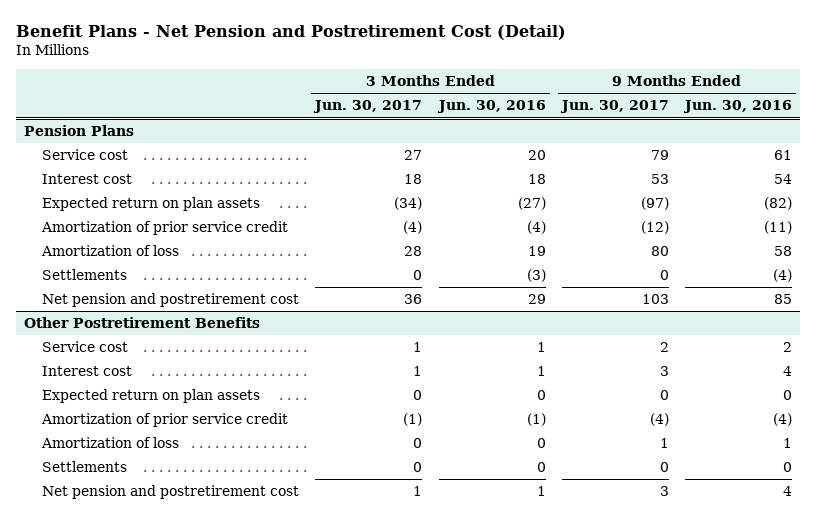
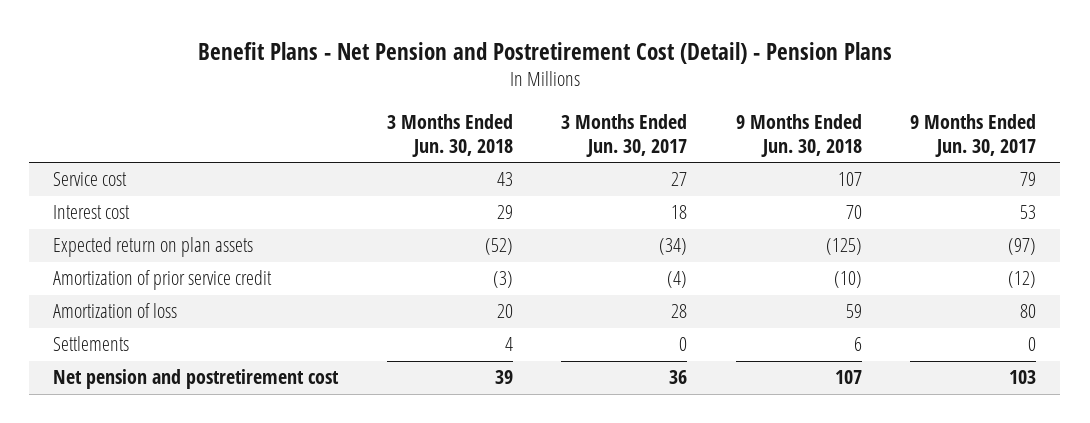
- Benefit Plans - Net Pension and Postretirement Cost (Detail)
+ Benefit Plans - Net Pension and Postretirement Cost (Detail) - Pension Plans
- | 3 Months Ended Jun. 30, 2017 | 3 Months Ended Jun. 30, 2016 | 9 Months Ended Jun. 30, 2017 | 9 Months Ended Jun. 30, 2016
+ | 3 Months Ended Jun. 30, 2018 | 3 Months Ended Jun. 30, 2017 | 9 Months Ended Jun. 30, 2018 | 9 Months Ended Jun. 30, 2017
- Pension Plans
- Other Postretirement Benefits
- Service cost | 1 | 1 | 2 | 2
- Interest cost | 1 | 1 | 3 | 4
- Expected return on plan assets | 0 | 0 | 0 | 0
- Amortization of prior service credit | (1) | (1) | (4) | (4)
- Amortization of loss | 0 | 0 | 1 | 1
- Settlements | 0 | 0 | 0 | 0
- Net pension and postretirement cost | 1 | 1 | 3 | 4

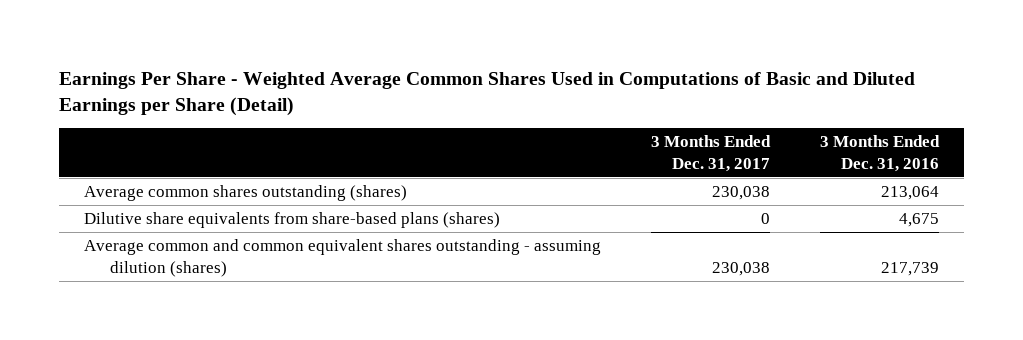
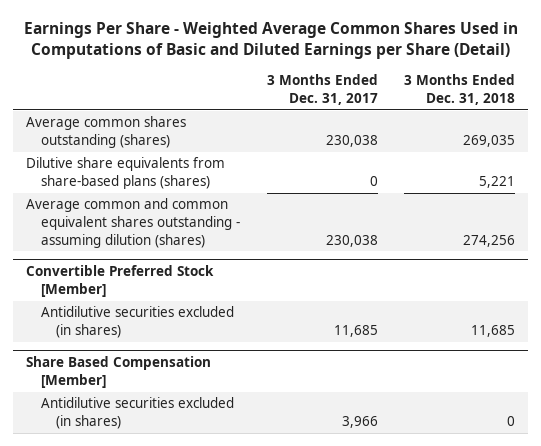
- | 3 Months Ended Dec. 31, 2017 | 3 Months Ended Dec. 31, 2016
+ | 3 Months Ended Dec. 31, 2017 | 3 Months Ended Dec. 31, 2018
+ Convertible Preferred Stock [Member]
+ Antidilutive securities excluded (in shares) | 11,685 | 11,685
+ Share Based Compensation [Member]
+ Antidilutive securities excluded (in shares) | 3,966 | 0

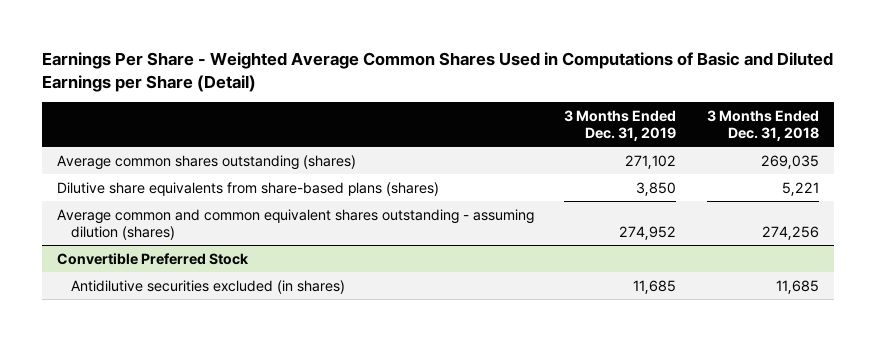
- | 3 Months Ended Dec. 31, 2017 | 3 Months Ended Dec. 31, 2018
+ | 3 Months Ended Dec. 31, 2019 | 3 Months Ended Dec. 31, 2018
- Convertible Preferred Stock [Member]
+ Convertible Preferred Stock
- Share Based Compensation [Member]
- Antidilutive securities excluded (in shares) | 3,966 | 0

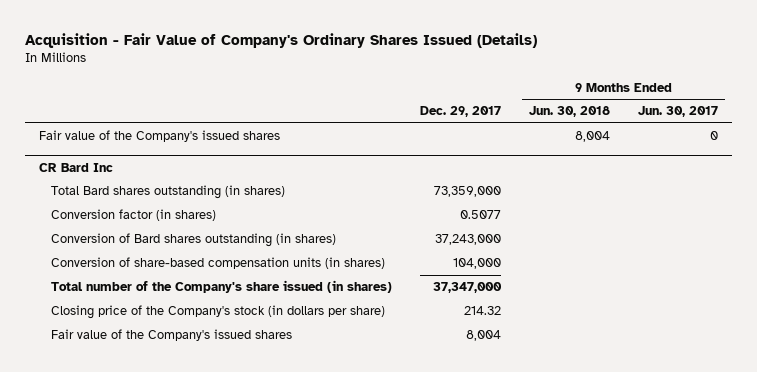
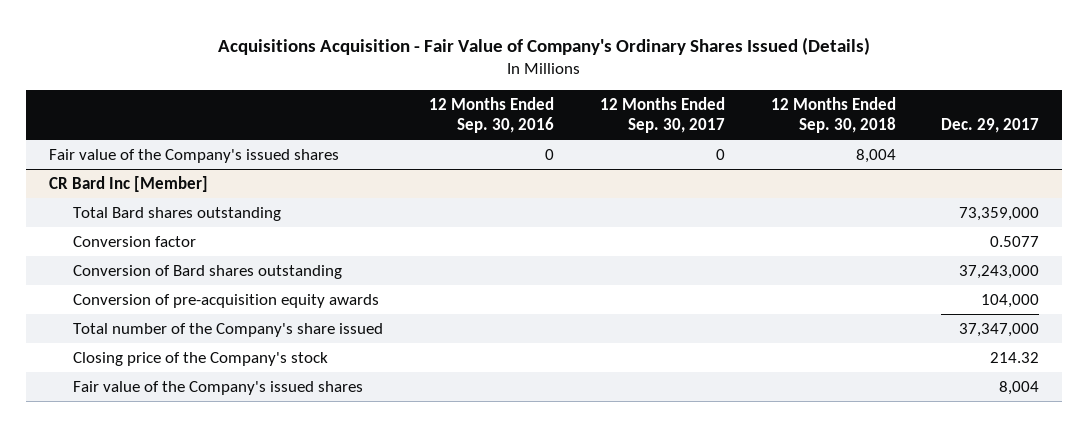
- Acquisition - Fair Value of Company's Ordinary Shares Issued (Details)
+ Acquisitions Acquisition - Fair Value of Company's Ordinary Shares Issued (Details)
- | Dec. 29, 2017 | 9 Months Ended Jun. 30, 2018 | 9 Months Ended Jun. 30, 2017
+ | 12 Months Ended Sep. 30, 2016 | 12 Months Ended Sep. 30, 2017 | 12 Months Ended Sep. 30, 2018 | Dec. 29, 2017
- CR Bard Inc
- Total Bard shares outstanding (in shares) | 73,359,000 | |
- Conversion factor (in shares) | 0.5077 | |
- Conversion of Bard shares outstanding (in shares) | 37,243,000 | |
- Conversion of share-based compensation units (in shares) | 104,000 | |
- Total number of the Company's share issued (in shares) | 37,347,000 | |
- Closing price of the Company's stock (in dollars per share) | 214.32 | |
+ CR Bard Inc [Member]
+ Total Bard shares outstanding | | | | 73,359,000
+ Conversion factor | | | | 0.5077
+ Conversion of Bard shares outstanding | | | | 37,243,000
+ Conversion of pre-acquisition equity awards | | | | 104,000
+ Total number of the Company's share issued | | | | 37,347,000
+ Closing price of the Company's stock | | | | 214.32

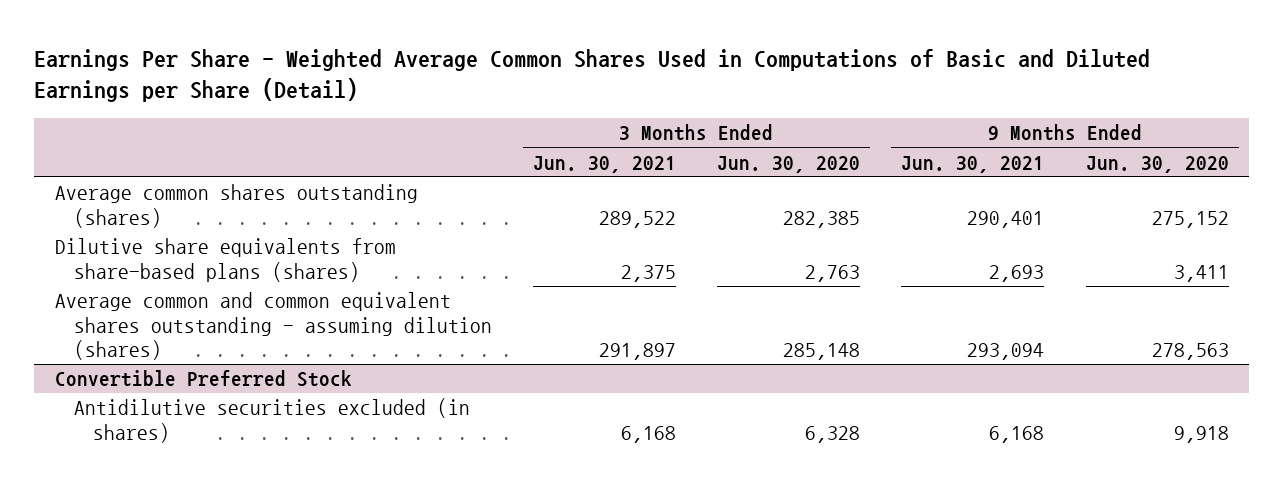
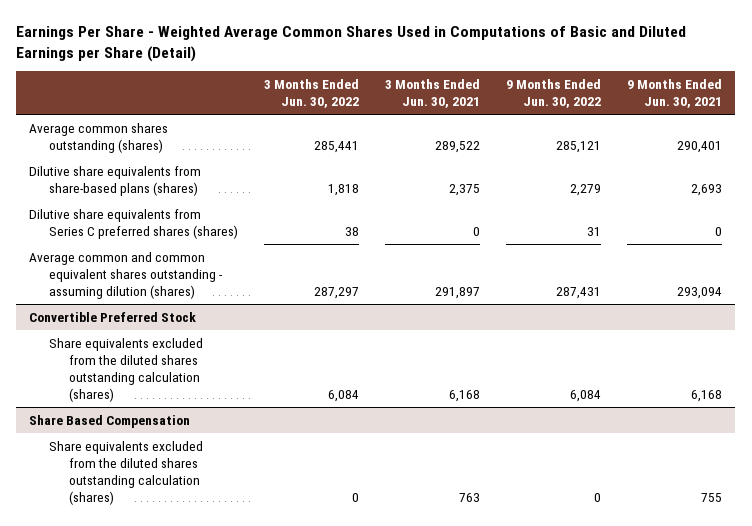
- | 3 Months Ended Jun. 30, 2021 | 3 Months Ended Jun. 30, 2020 | 9 Months Ended Jun. 30, 2021 | 9 Months Ended Jun. 30, 2020
+ | 3 Months Ended Jun. 30, 2022 | 3 Months Ended Jun. 30, 2021 | 9 Months Ended Jun. 30, 2022 | 9 Months Ended Jun. 30, 2021
+ Dilutive share equivalents from Series C preferred shares (shares) | 38 | 0 | 31 | 0
@ Convertible Preferred Stock
- Antidilutive securities excluded (in shares) | 6,168 | 6,328 | 6,168 | 9,918
+ Share equivalents excluded from the diluted shares outstanding calculation (shares) | 6,084 | 6,168 | 6,084 | 6,168
+ Share Based Compensation
+ Share equivalents excluded from the diluted shares outstanding calculation (shares) | 0 | 763 | 0 | 755

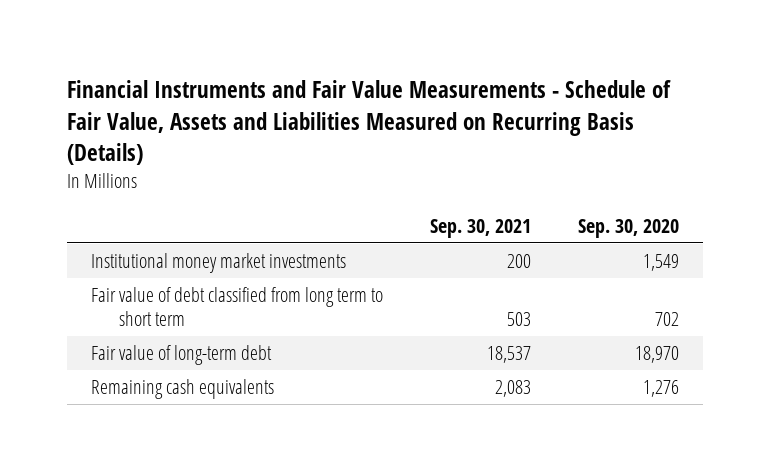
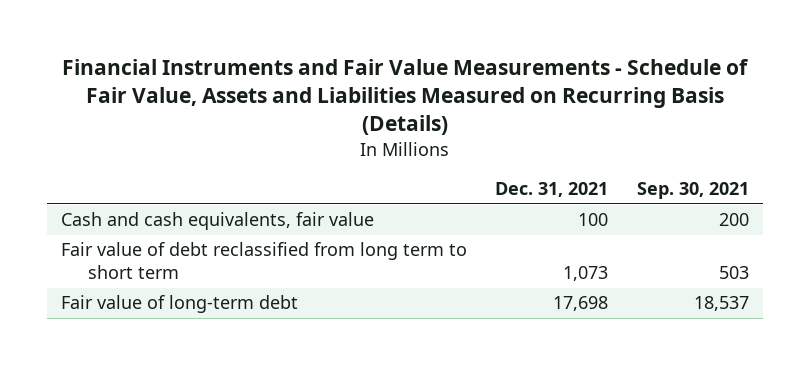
- | Sep. 30, 2021 | Sep. 30, 2020
+ | Dec. 31, 2021 | Sep. 30, 2021
- Institutional money market investments | 200 | 1,549
- Fair value of debt classified from long term to short term | 503 | 702
+ Cash and cash equivalents, fair value | 100 | 200
+ Fair value of debt reclassified from long term to short term | 1,073 | 503
- Remaining cash equivalents | 2,083 | 1,276

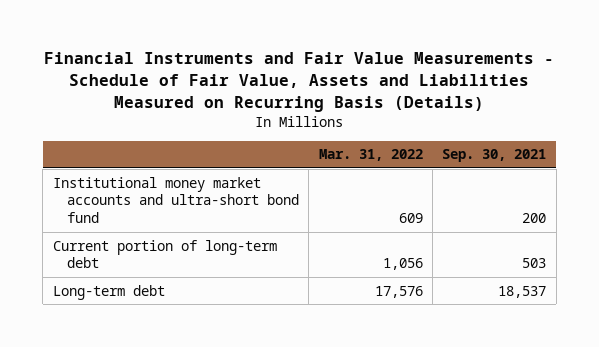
- | Dec. 31, 2021 | Sep. 30, 2021
+ | Mar. 31, 2022 | Sep. 30, 2021
- Cash and cash equivalents, fair value | 100 | 200
- Fair value of debt reclassified from long term to short term | 1,073 | 503
- Fair value of long-term debt | 17,698 | 18,537
+ Institutional money market accounts and ultra-short bond fund | 609 | 200
+ Current portion of long-term debt | 1,056 | 503
+ Long-term debt | 17,576 | 18,537

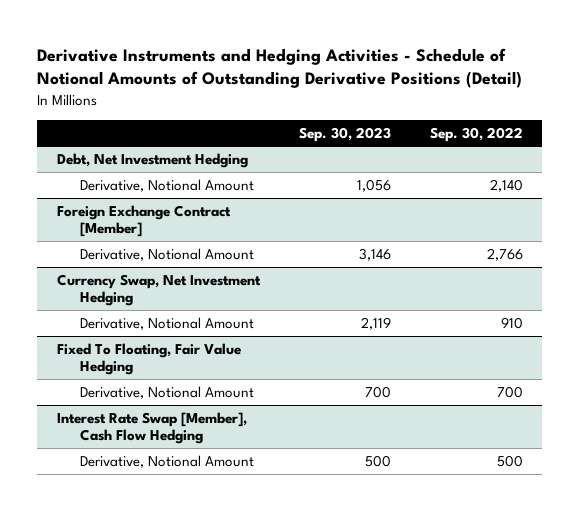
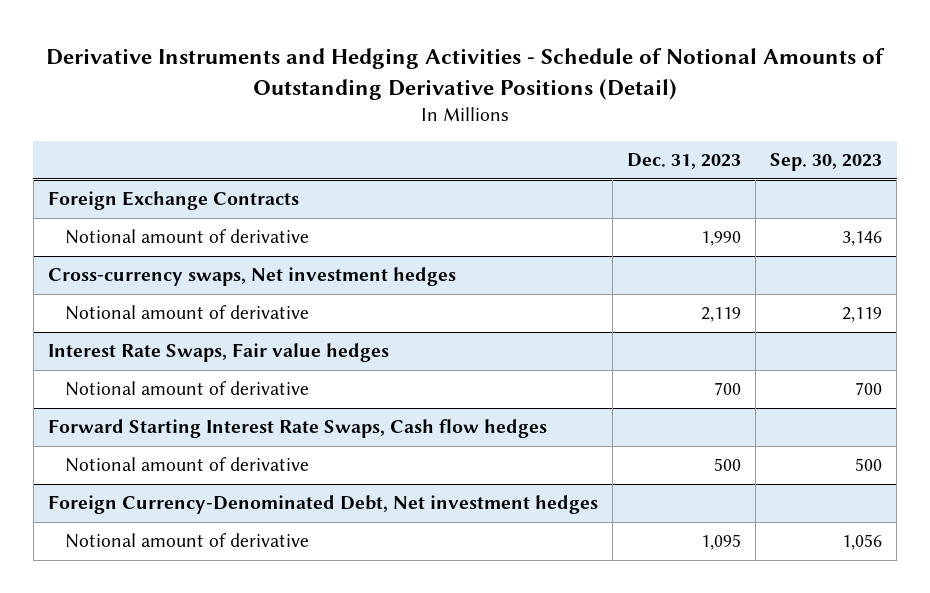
- | Sep. 30, 2023 | Sep. 30, 2022
+ | Dec. 31, 2023 | Sep. 30, 2023
- Debt, Net Investment Hedging
- Derivative, Notional Amount | 1,056 | 2,140
- Foreign Exchange Contract [Member]
- Derivative, Notional Amount | 3,146 | 2,766
- Currency Swap, Net Investment Hedging
- Derivative, Notional Amount | 2,119 | 910
- Fixed To Floating, Fair Value Hedging
- Derivative, Notional Amount | 700 | 700
- Interest Rate Swap [Member], Cash Flow Hedging
- Derivative, Notional Amount | 500 | 500
+ Foreign Exchange Contracts
+ Notional amount of derivative | 1,990 | 3,146
+ Cross-currency swaps, Net investment hedges
+ Notional amount of derivative | 2,119 | 2,119
+ Interest Rate Swaps, Fair value hedges
+ Notional amount of derivative | 700 | 700
+ Forward Starting Interest Rate Swaps, Cash flow hedges
+ Notional amount of derivative | 500 | 500
+ Foreign Currency-Denominated Debt, Net investment hedges
+ Notional amount of derivative | 1,095 | 1,056

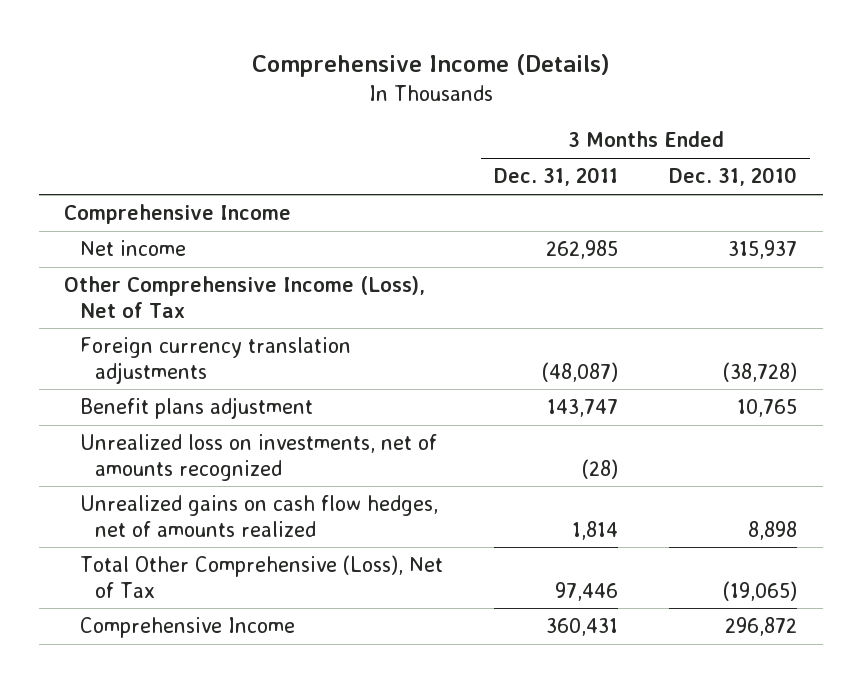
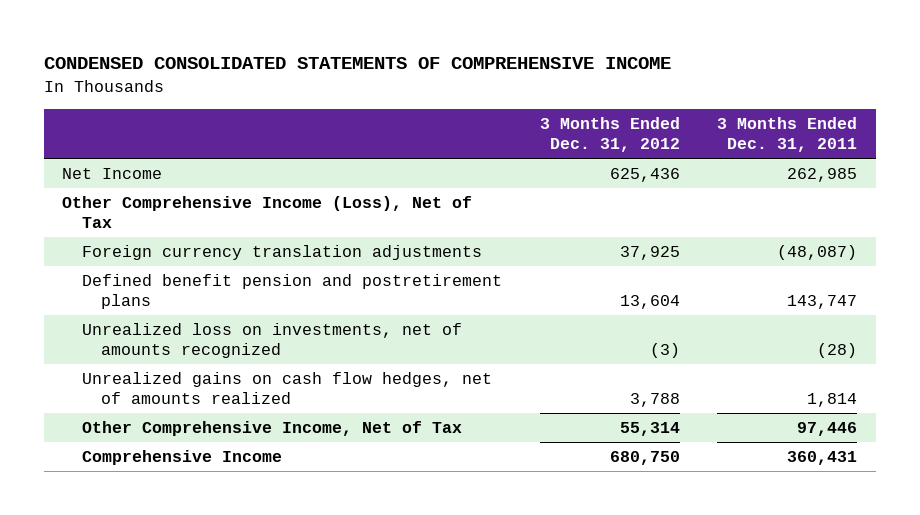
- Comprehensive Income (Details)
+ CONDENSED CONSOLIDATED STATEMENTS OF COMPREHENSIVE INCOME
- | 3 Months Ended Dec. 31, 2011 | 3 Months Ended Dec. 31, 2010
+ | 3 Months Ended Dec. 31, 2012 | 3 Months Ended Dec. 31, 2011
- Comprehensive Income
- Net income | 262,985 | 315,937
+ Net Income | 625,436 | 262,985
- Benefit plans adjustment | 143,747 | 10,765
+ Defined benefit pension and postretirement plans | 13,604 | 143,747
- Total Other Comprehensive (Loss), Net of Tax | 97,446 | (19,065)
+ Other Comprehensive Income, Net of Tax | 55,314 | 97,446

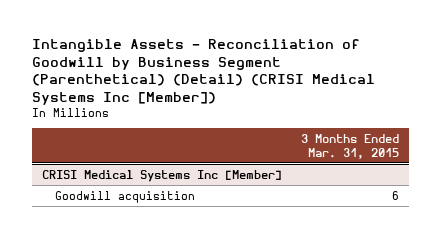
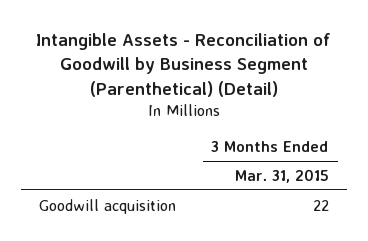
- Intangible Assets - Reconciliation of Goodwill by Business Segment (Parenthetical) (Detail) (CRISI Medical Systems Inc [Member])
+ Intangible Assets - Reconciliation of Goodwill by Business Segment (Parenthetical) (Detail)
- CRISI Medical Systems Inc [Member]
- Goodwill acquisition | 6
+ Goodwill acquisition | 22

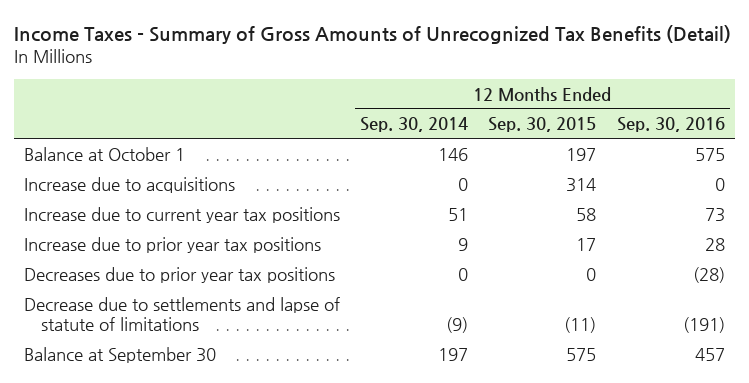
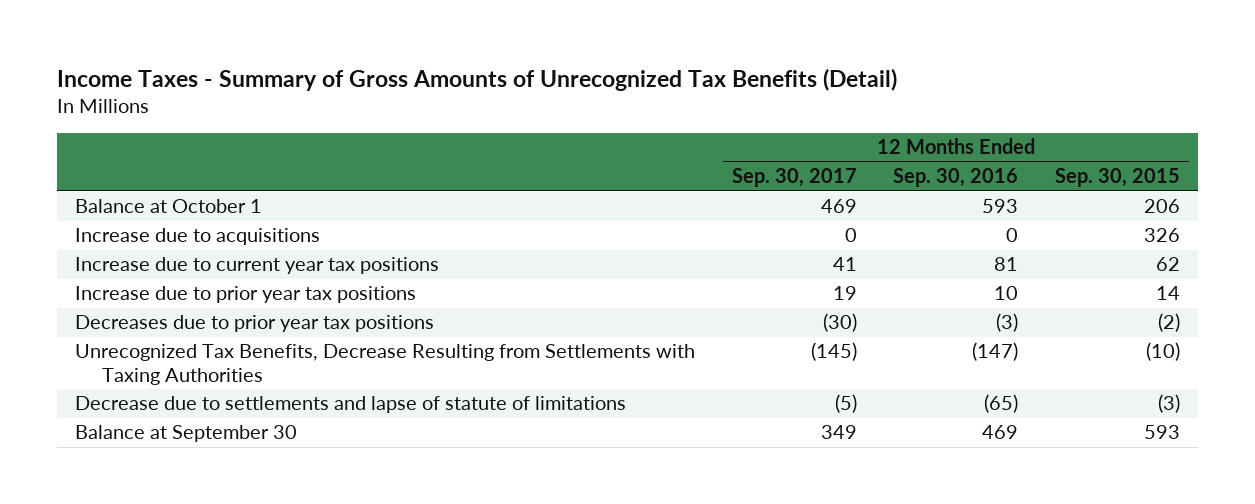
- | 12 Months Ended Sep. 30, 2014 | 12 Months Ended Sep. 30, 2015 | 12 Months Ended Sep. 30, 2016
+ | 12 Months Ended Sep. 30, 2017 | 12 Months Ended Sep. 30, 2016 | 12 Months Ended Sep. 30, 2015
- Balance at October 1 | 146 | 197 | 575
- Increase due to acquisitions | 0 | 314 | 0
- Increase due to current year tax positions | 51 | 58 | 73
- Increase due to prior year tax positions | 9 | 17 | 28
- Decreases due to prior year tax positions | 0 | 0 | (28)
- Decrease due to settlements and lapse of statute of limitations | (9) | (11) | (191)
- Balance at September 30 | 197 | 575 | 457
+ Balance at October 1 | 469 | 593 | 206
+ Increase due to acquisitions | 0 | 0 | 326
+ Increase due to current year tax positions | 41 | 81 | 62
+ Increase due to prior year tax positions | 19 | 10 | 14
+ Decreases due to prior year tax positions | (30) | (3) | (2)
+ Unrecognized Tax Benefits, Decrease Resulting from Settlements with Taxing Authorities | (145) | (147) | (10)
+ Decrease due to settlements and lapse of statute of limitations | (5) | (65) | (3)
+ Balance at September 30 | 349 | 469 | 593

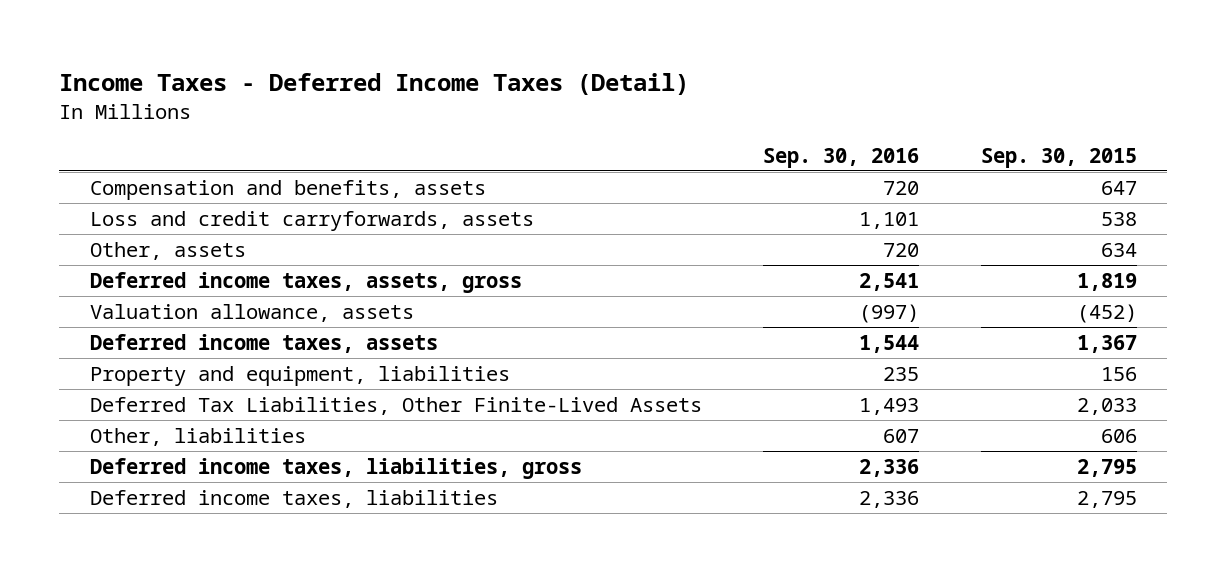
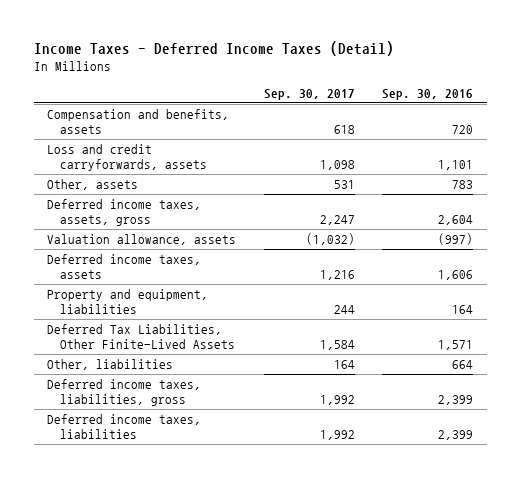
- | Sep. 30, 2016 | Sep. 30, 2015
+ | Sep. 30, 2017 | Sep. 30, 2016
- Other, assets | 720 | 634
- Deferred income taxes, assets, gross | 2,541 | 1,819
+ Other, assets | 531 | 783
+ Deferred income taxes, assets, gross | 2,247 | 2,604
- Deferred income taxes, assets | 1,544 | 1,367
- Property and equipment, liabilities | 235 | 156
- Deferred Tax Liabilities, Other Finite-Lived Assets | 1,493 | 2,033
- Other, liabilities | 607 | 606
- Deferred income taxes, liabilities, gross | 2,336 | 2,795
- Deferred income taxes, liabilities | 2,336 | 2,795
+ Deferred income taxes, assets | 1,216 | 1,606
+ Property and equipment, liabilities | 244 | 164
+ Deferred Tax Liabilities, Other Finite-Lived Assets | 1,584 | 1,571
+ Other, liabilities | 164 | 664
+ Deferred income taxes, liabilities, gross | 1,992 | 2,399
+ Deferred income taxes, liabilities | 1,992 | 2,399

